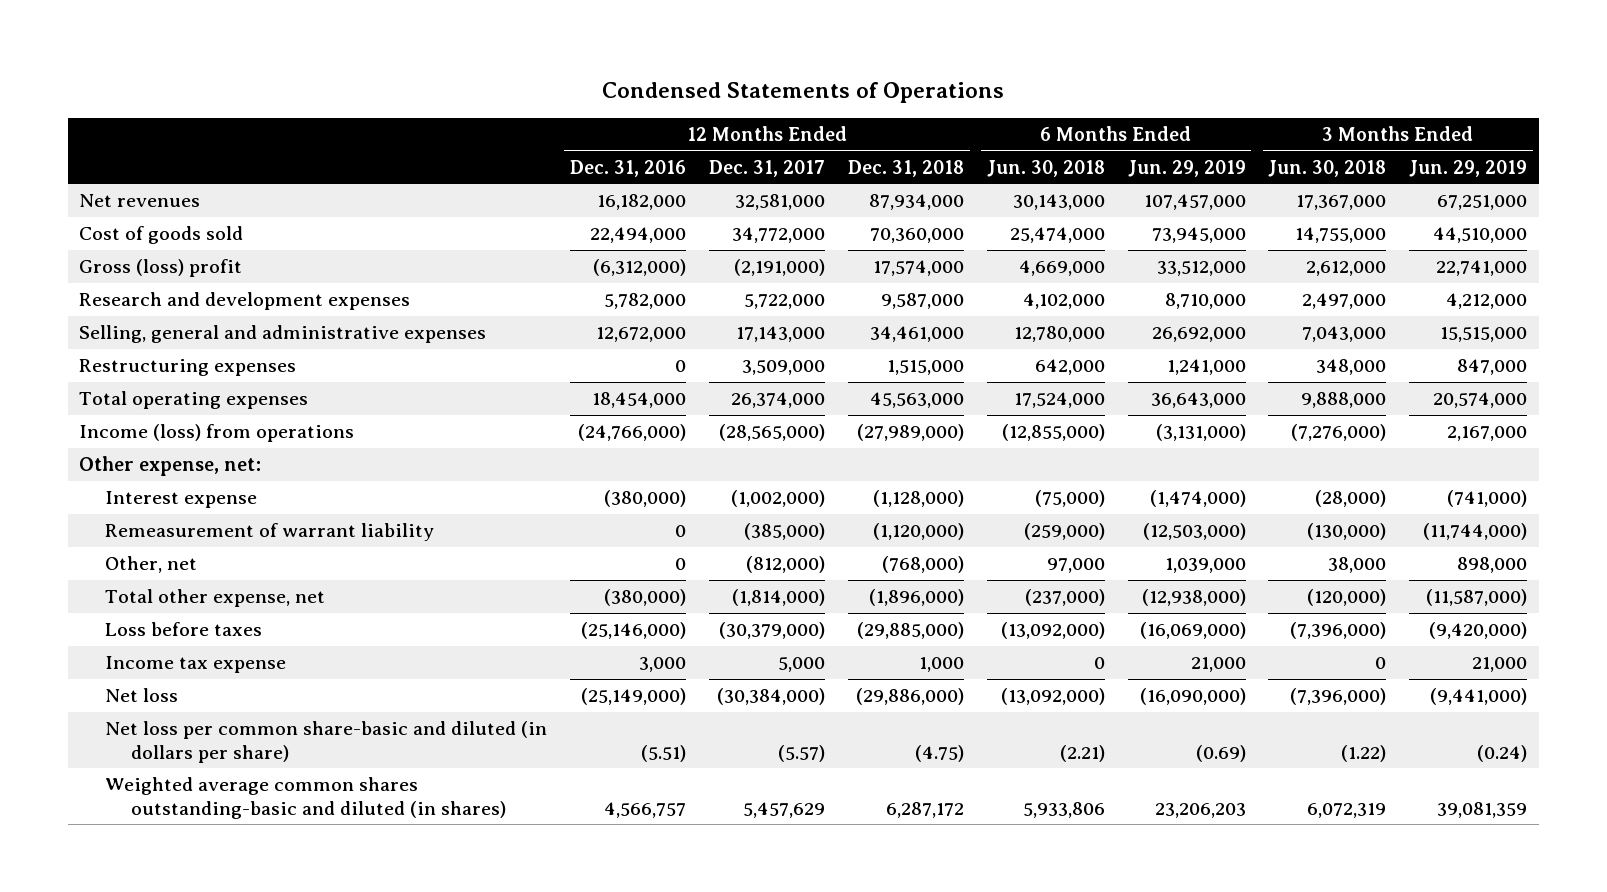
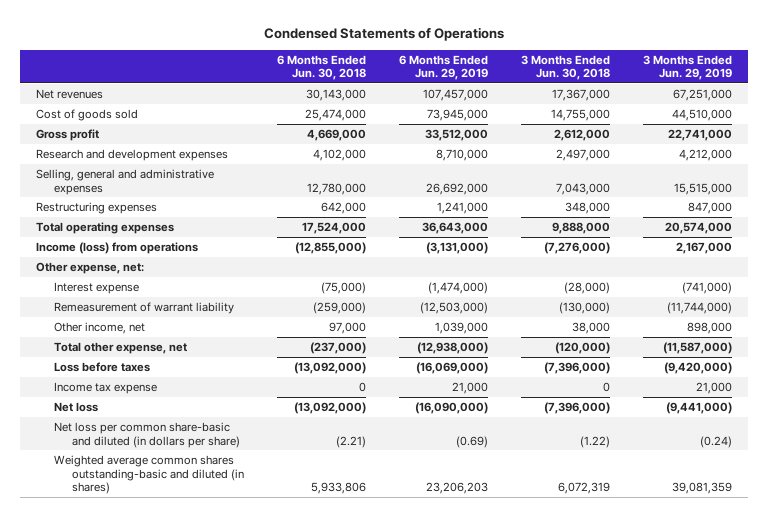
- | 12 Months Ended Dec. 31, 2016 | 12 Months Ended Dec. 31, 2017 | 12 Months Ended Dec. 31, 2018 | 6 Months Ended Jun. 30, 2018 | 6 Months Ended Jun. 29, 2019 | 3 Months Ended Jun. 30, 2018 | 3 Months Ended Jun. 29, 2019
+ | 6 Months Ended Jun. 30, 2018 | 6 Months Ended Jun. 29, 2019 | 3 Months Ended Jun. 30, 2018 | 3 Months Ended Jun. 29, 2019
- Gross (loss) profit | (6,312,000) | (2,191,000) | 17,574,000 | 4,669,000 | 33,512,000 | 2,612,000 | 22,741,000
+ Gross profit | 4,669,000 | 33,512,000 | 2,612,000 | 22,741,000
- Other, net | 0 | (812,000) | (768,000) | 97,000 | 1,039,000 | 38,000 | 898,000
+ Other income, net | 97,000 | 1,039,000 | 38,000 | 898,000

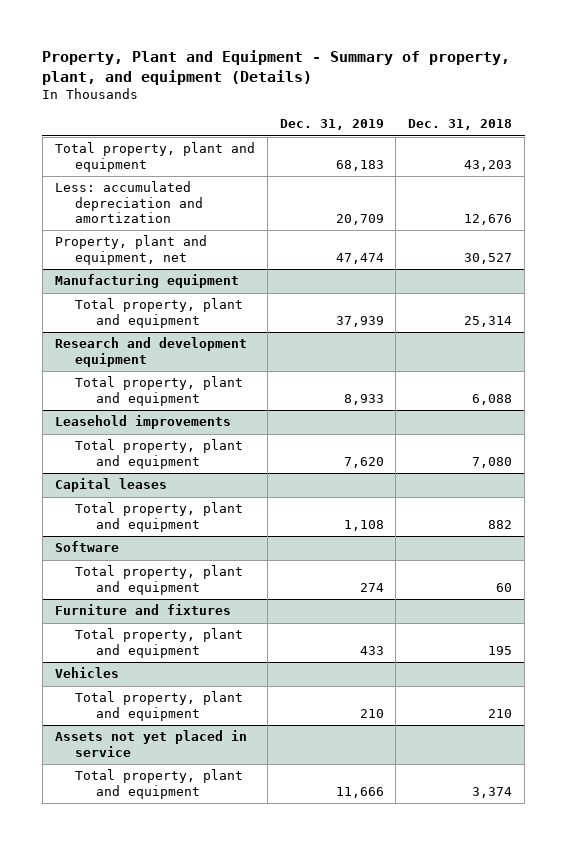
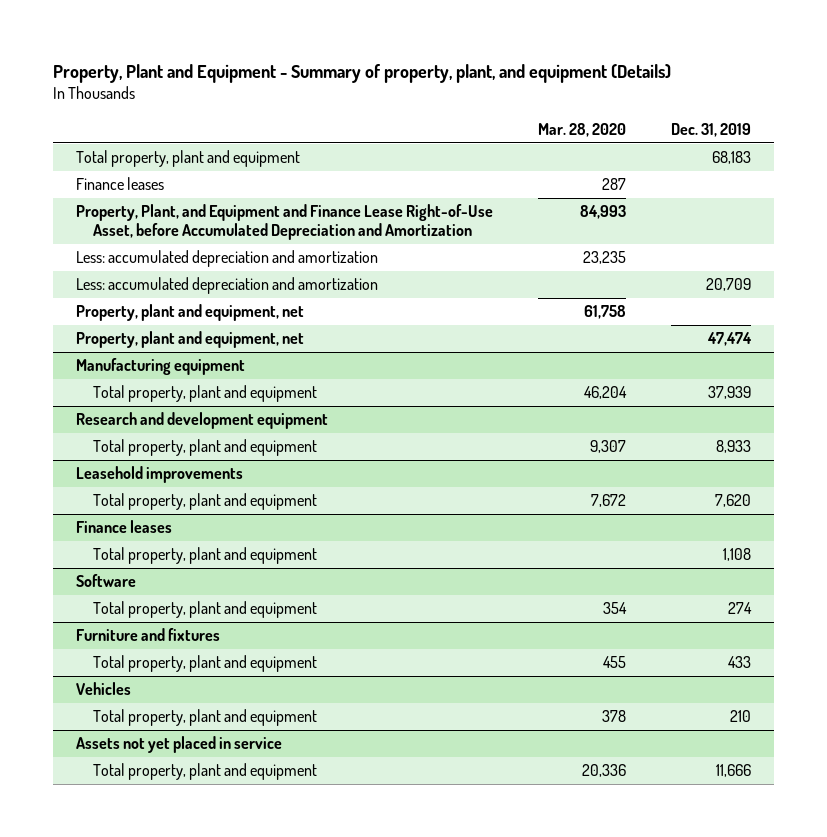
- | Dec. 31, 2019 | Dec. 31, 2018
+ | Mar. 28, 2020 | Dec. 31, 2019
+ Finance leases | 287 |
+ Property, Plant, and Equipment and Finance Lease Right-of-Use Asset, before Accumulated Depreciation and Amortization | 84,993 |
+ Less: accumulated depreciation and amortization | 23,235 |
+ Property, plant and equipment, net | 61,758 |
- Capital leases
+ Finance leases

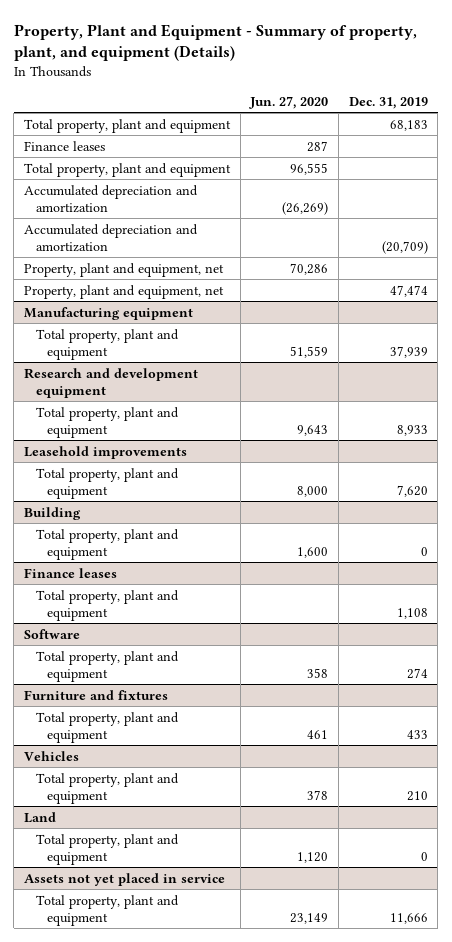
- | Mar. 28, 2020 | Dec. 31, 2019
+ | Jun. 27, 2020 | Dec. 31, 2019
- Property, Plant, and Equipment and Finance Lease Right-of-Use Asset, before Accumulated Depreciation and Amortization | 84,993 |
- Less: accumulated depreciation and amortization | 23,235 |
- Less: accumulated depreciation and amortization | | 20,709
+ Total property, plant and equipment | 96,555 |
+ Accumulated depreciation and amortization | (26,269) |
+ Accumulated depreciation and amortization | | (20,709)
+ Building
+ Total property, plant and equipment | 1,600 | 0
+ Land
+ Total property, plant and equipment | 1,120 | 0

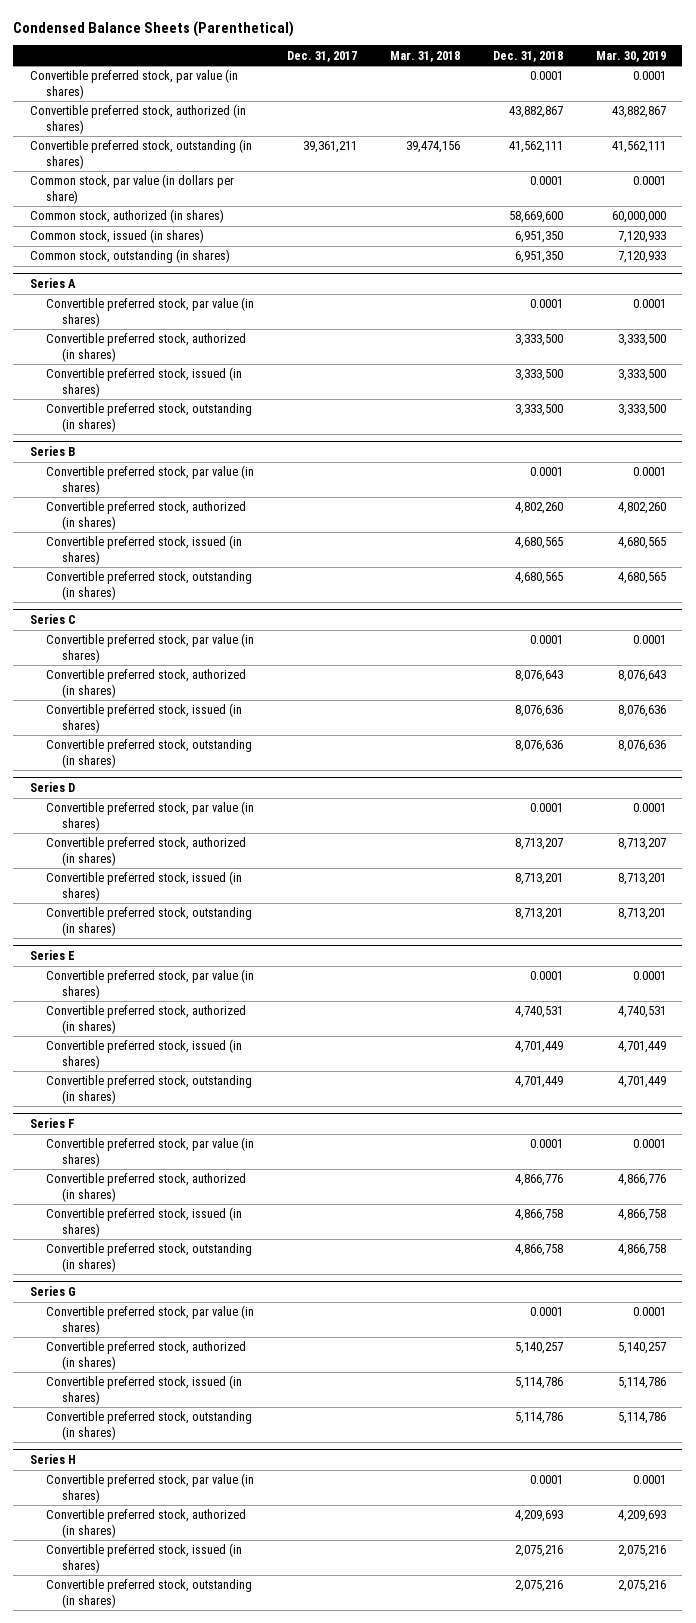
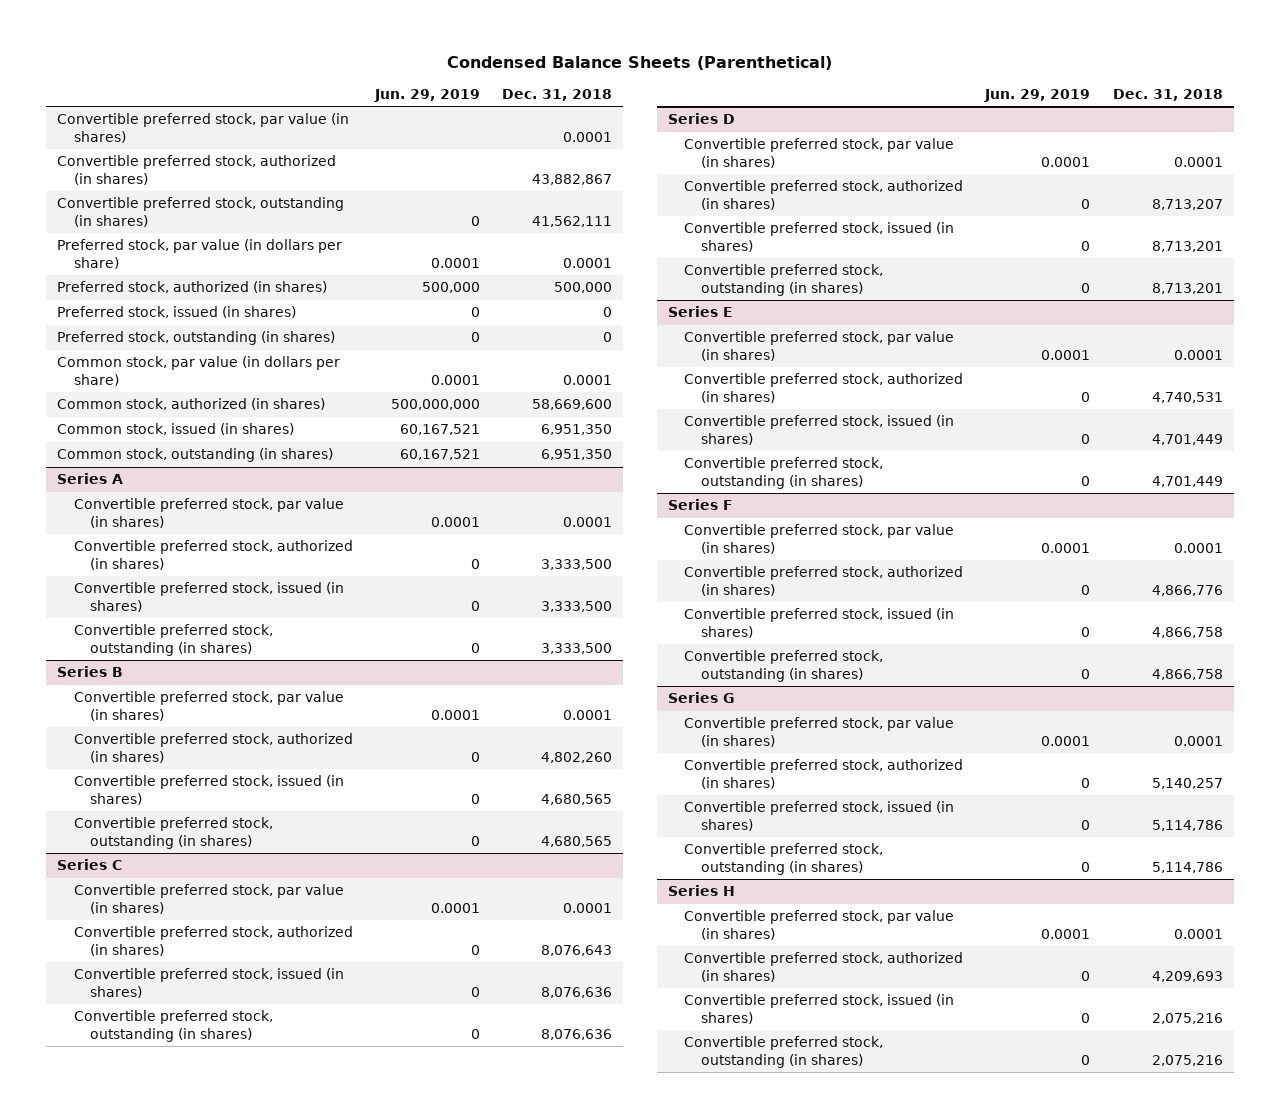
- | Dec. 31, 2017 | Mar. 31, 2018 | Dec. 31, 2018 | Mar. 30, 2019
+ | Jun. 29, 2019 | Dec. 31, 2018
+ Preferred stock, par value (in dollars per share) | 0.0001 | 0.0001
+ Preferred stock, authorized (in shares) | 500,000 | 500,000
+ Preferred stock, issued (in shares) | 0 | 0
+ Preferred stock, outstanding (in shares) | 0 | 0

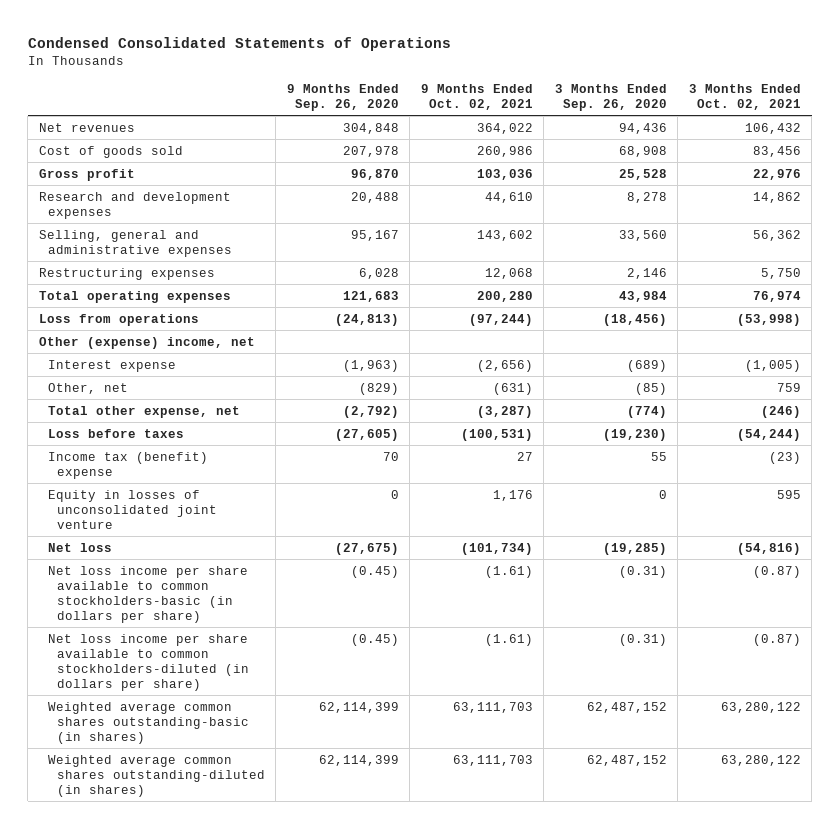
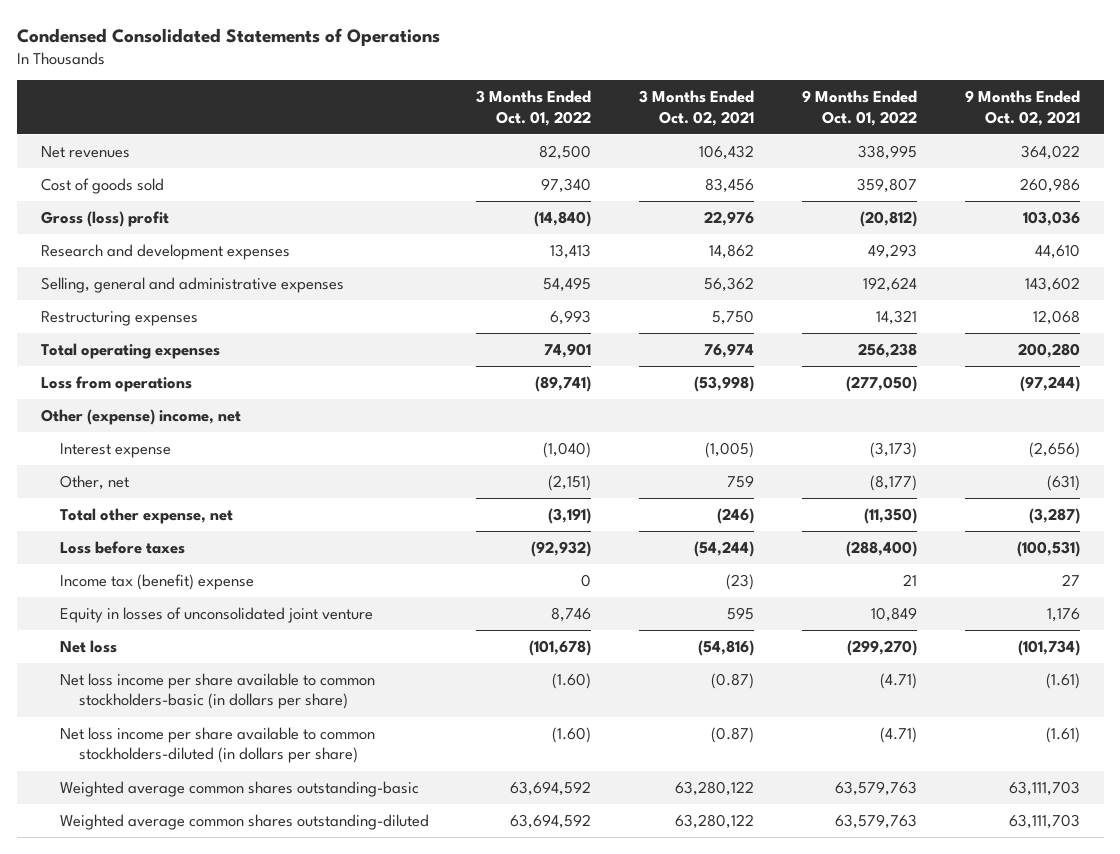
- | 9 Months Ended Sep. 26, 2020 | 9 Months Ended Oct. 02, 2021 | 3 Months Ended Sep. 26, 2020 | 3 Months Ended Oct. 02, 2021
+ | 3 Months Ended Oct. 01, 2022 | 3 Months Ended Oct. 02, 2021 | 9 Months Ended Oct. 01, 2022 | 9 Months Ended Oct. 02, 2021
- Gross profit | 96,870 | 103,036 | 25,528 | 22,976
+ Gross (loss) profit | (14,840) | 22,976 | (20,812) | 103,036
- Weighted average common shares outstanding-basic (in shares) | 62,114,399 | 63,111,703 | 62,487,152 | 63,280,122
- Weighted average common shares outstanding-diluted (in shares) | 62,114,399 | 63,111,703 | 62,487,152 | 63,280,122
+ Weighted average common shares outstanding-basic | 63,694,592 | 63,280,122 | 63,579,763 | 63,111,703
+ Weighted average common shares outstanding-diluted | 63,694,592 | 63,280,122 | 63,579,763 | 63,111,703

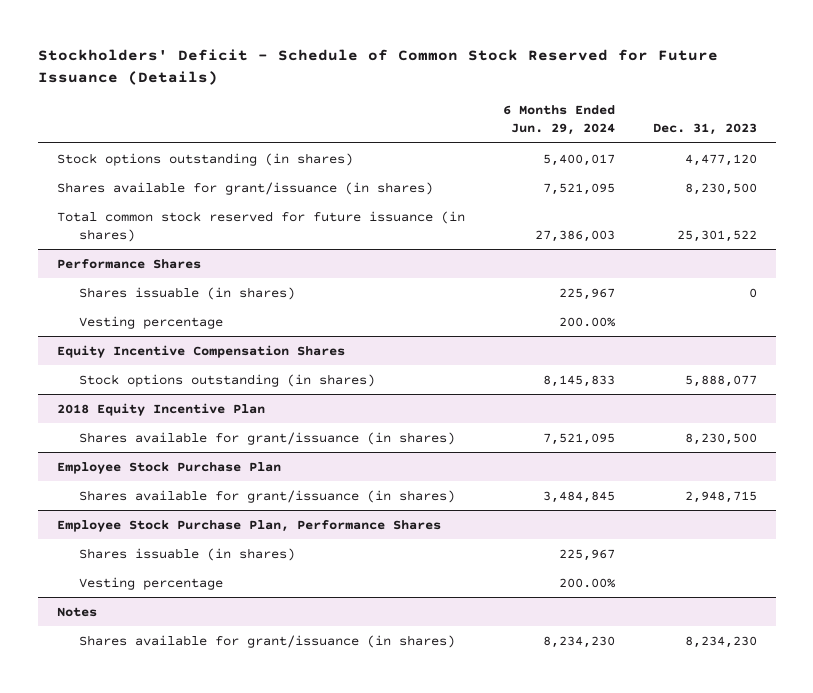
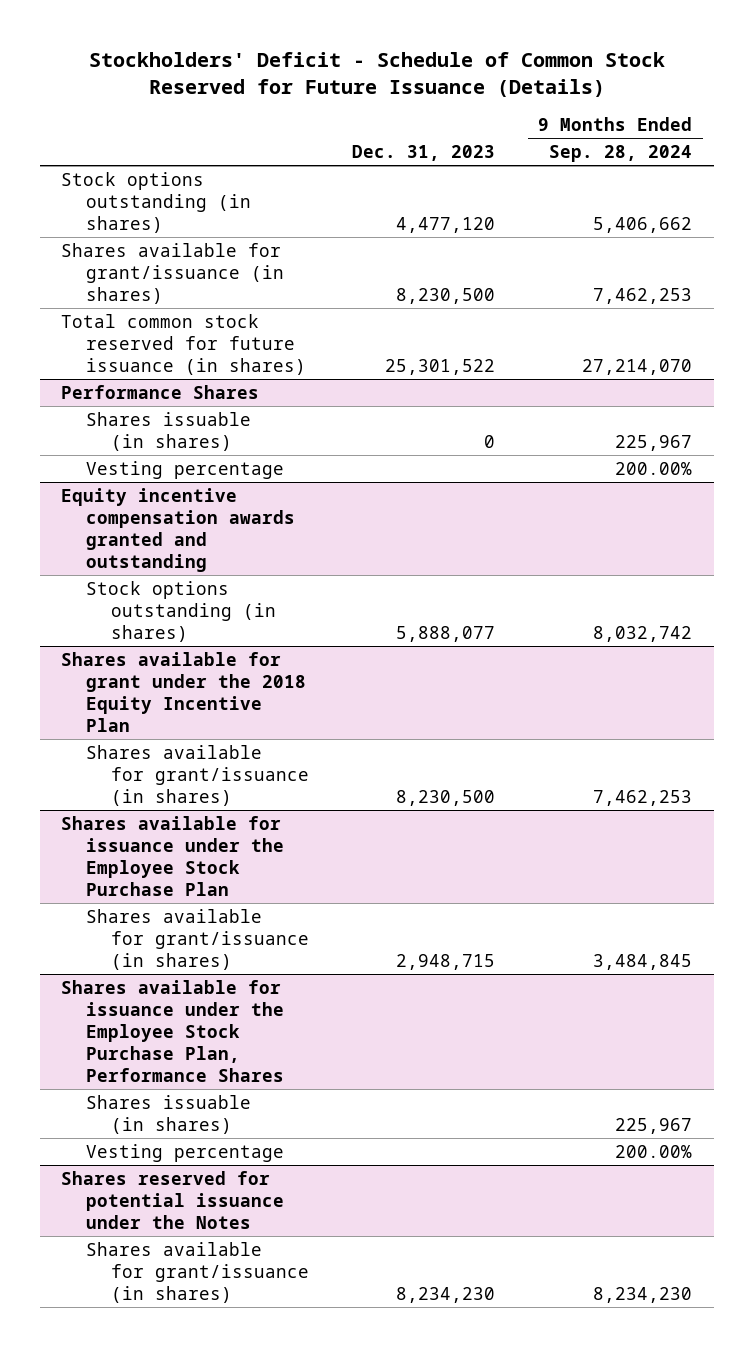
- | 6 Months Ended Jun. 29, 2024 | Dec. 31, 2023
+ | Dec. 31, 2023 | 9 Months Ended Sep. 28, 2024
- Equity Incentive Compensation Shares
+ Equity incentive compensation awards granted and outstanding
- 2018 Equity Incentive Plan
+ Shares available for grant under the 2018 Equity Incentive Plan
- Employee Stock Purchase Plan
+ Shares available for issuance under the Employee Stock Purchase Plan
- Employee Stock Purchase Plan, Performance Shares
+ Shares available for issuance under the Employee Stock Purchase Plan, Performance Shares
- Notes
+ Shares reserved for potential issuance under the Notes

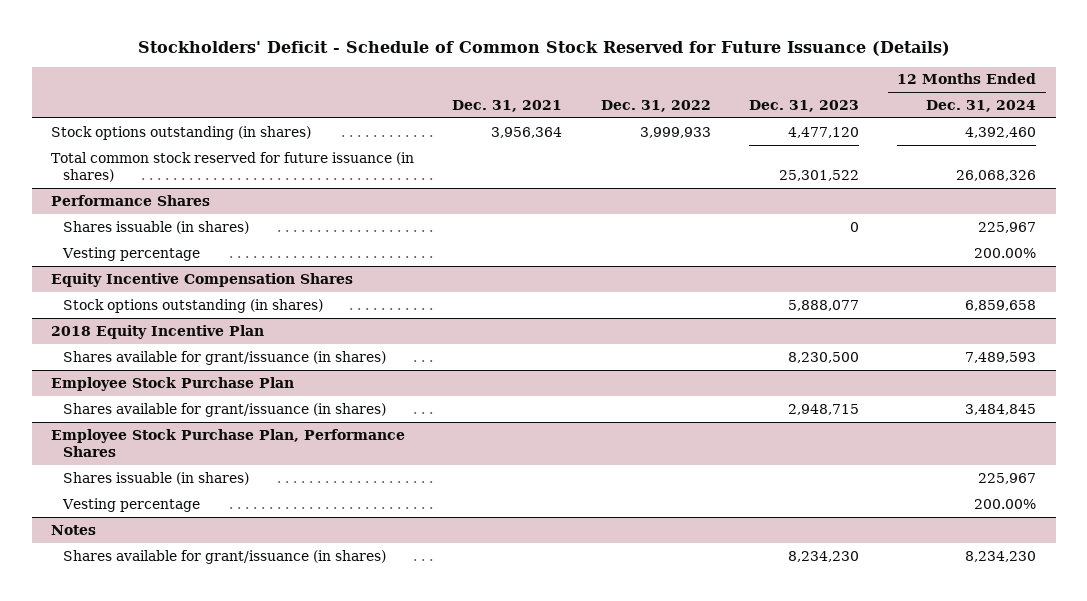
- | Dec. 31, 2023 | 9 Months Ended Sep. 28, 2024
+ | Dec. 31, 2021 | Dec. 31, 2022 | Dec. 31, 2023 | 12 Months Ended Dec. 31, 2024
- Shares available for grant/issuance (in shares) | 8,230,500 | 7,462,253
- Equity incentive compensation awards granted and outstanding
+ Equity Incentive Compensation Shares
- Shares available for grant under the 2018 Equity Incentive Plan
+ 2018 Equity Incentive Plan
- Shares available for issuance under the Employee Stock Purchase Plan
+ Employee Stock Purchase Plan
- Shares available for issuance under the Employee Stock Purchase Plan, Performance Shares
+ Employee Stock Purchase Plan, Performance Shares
- Shares reserved for potential issuance under the Notes
+ Notes

